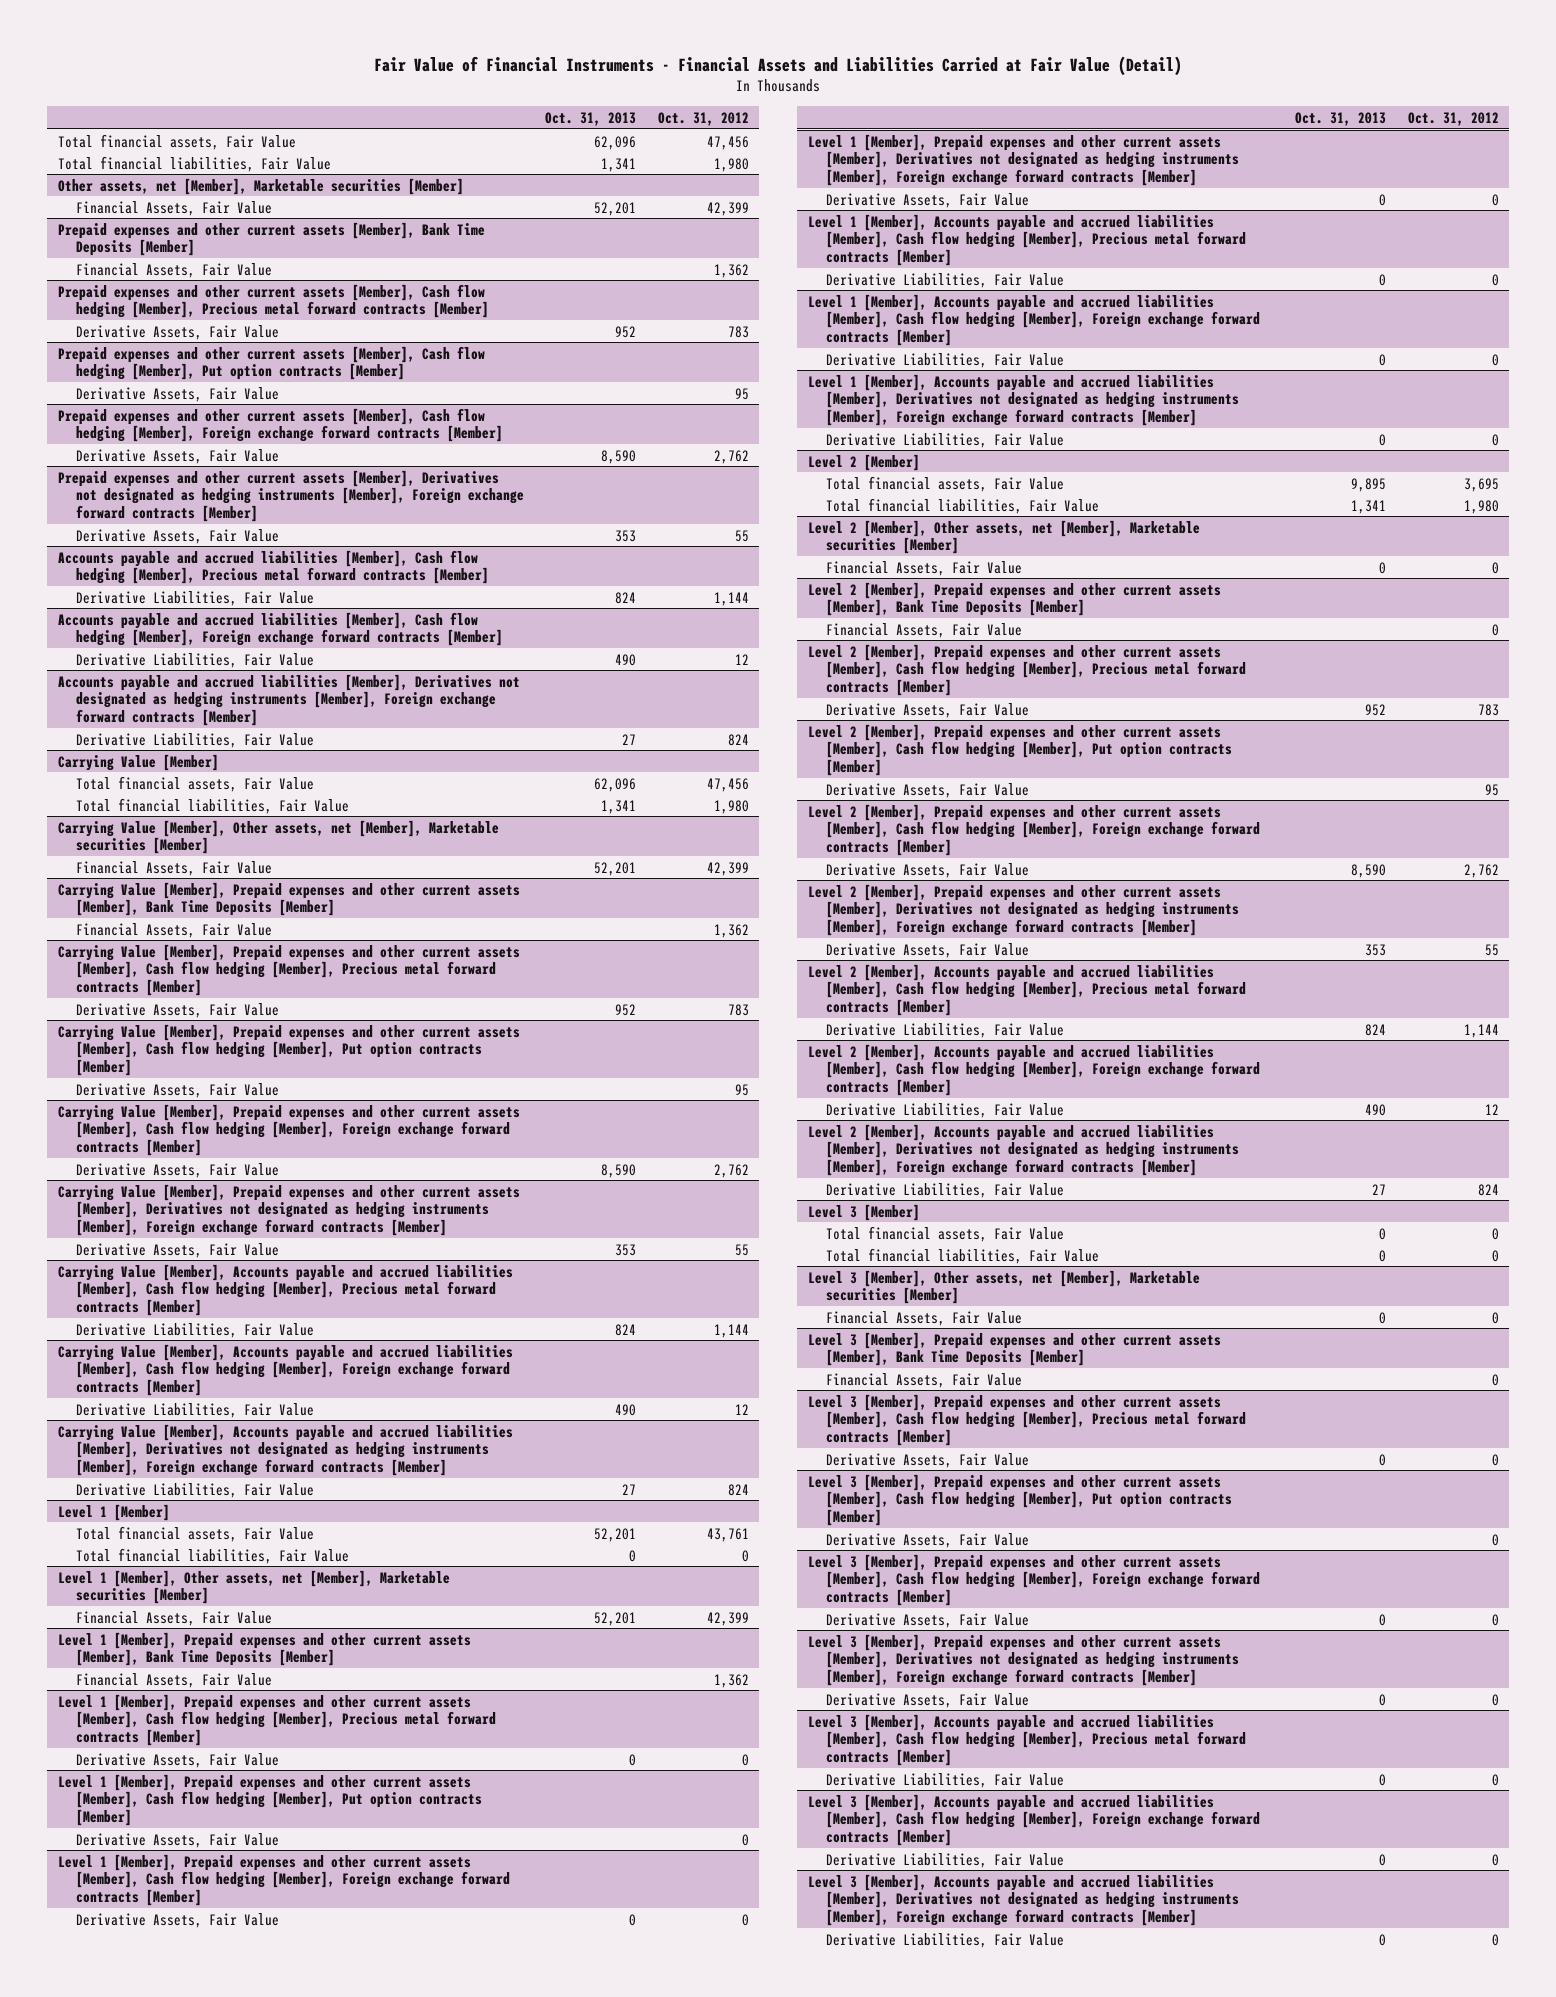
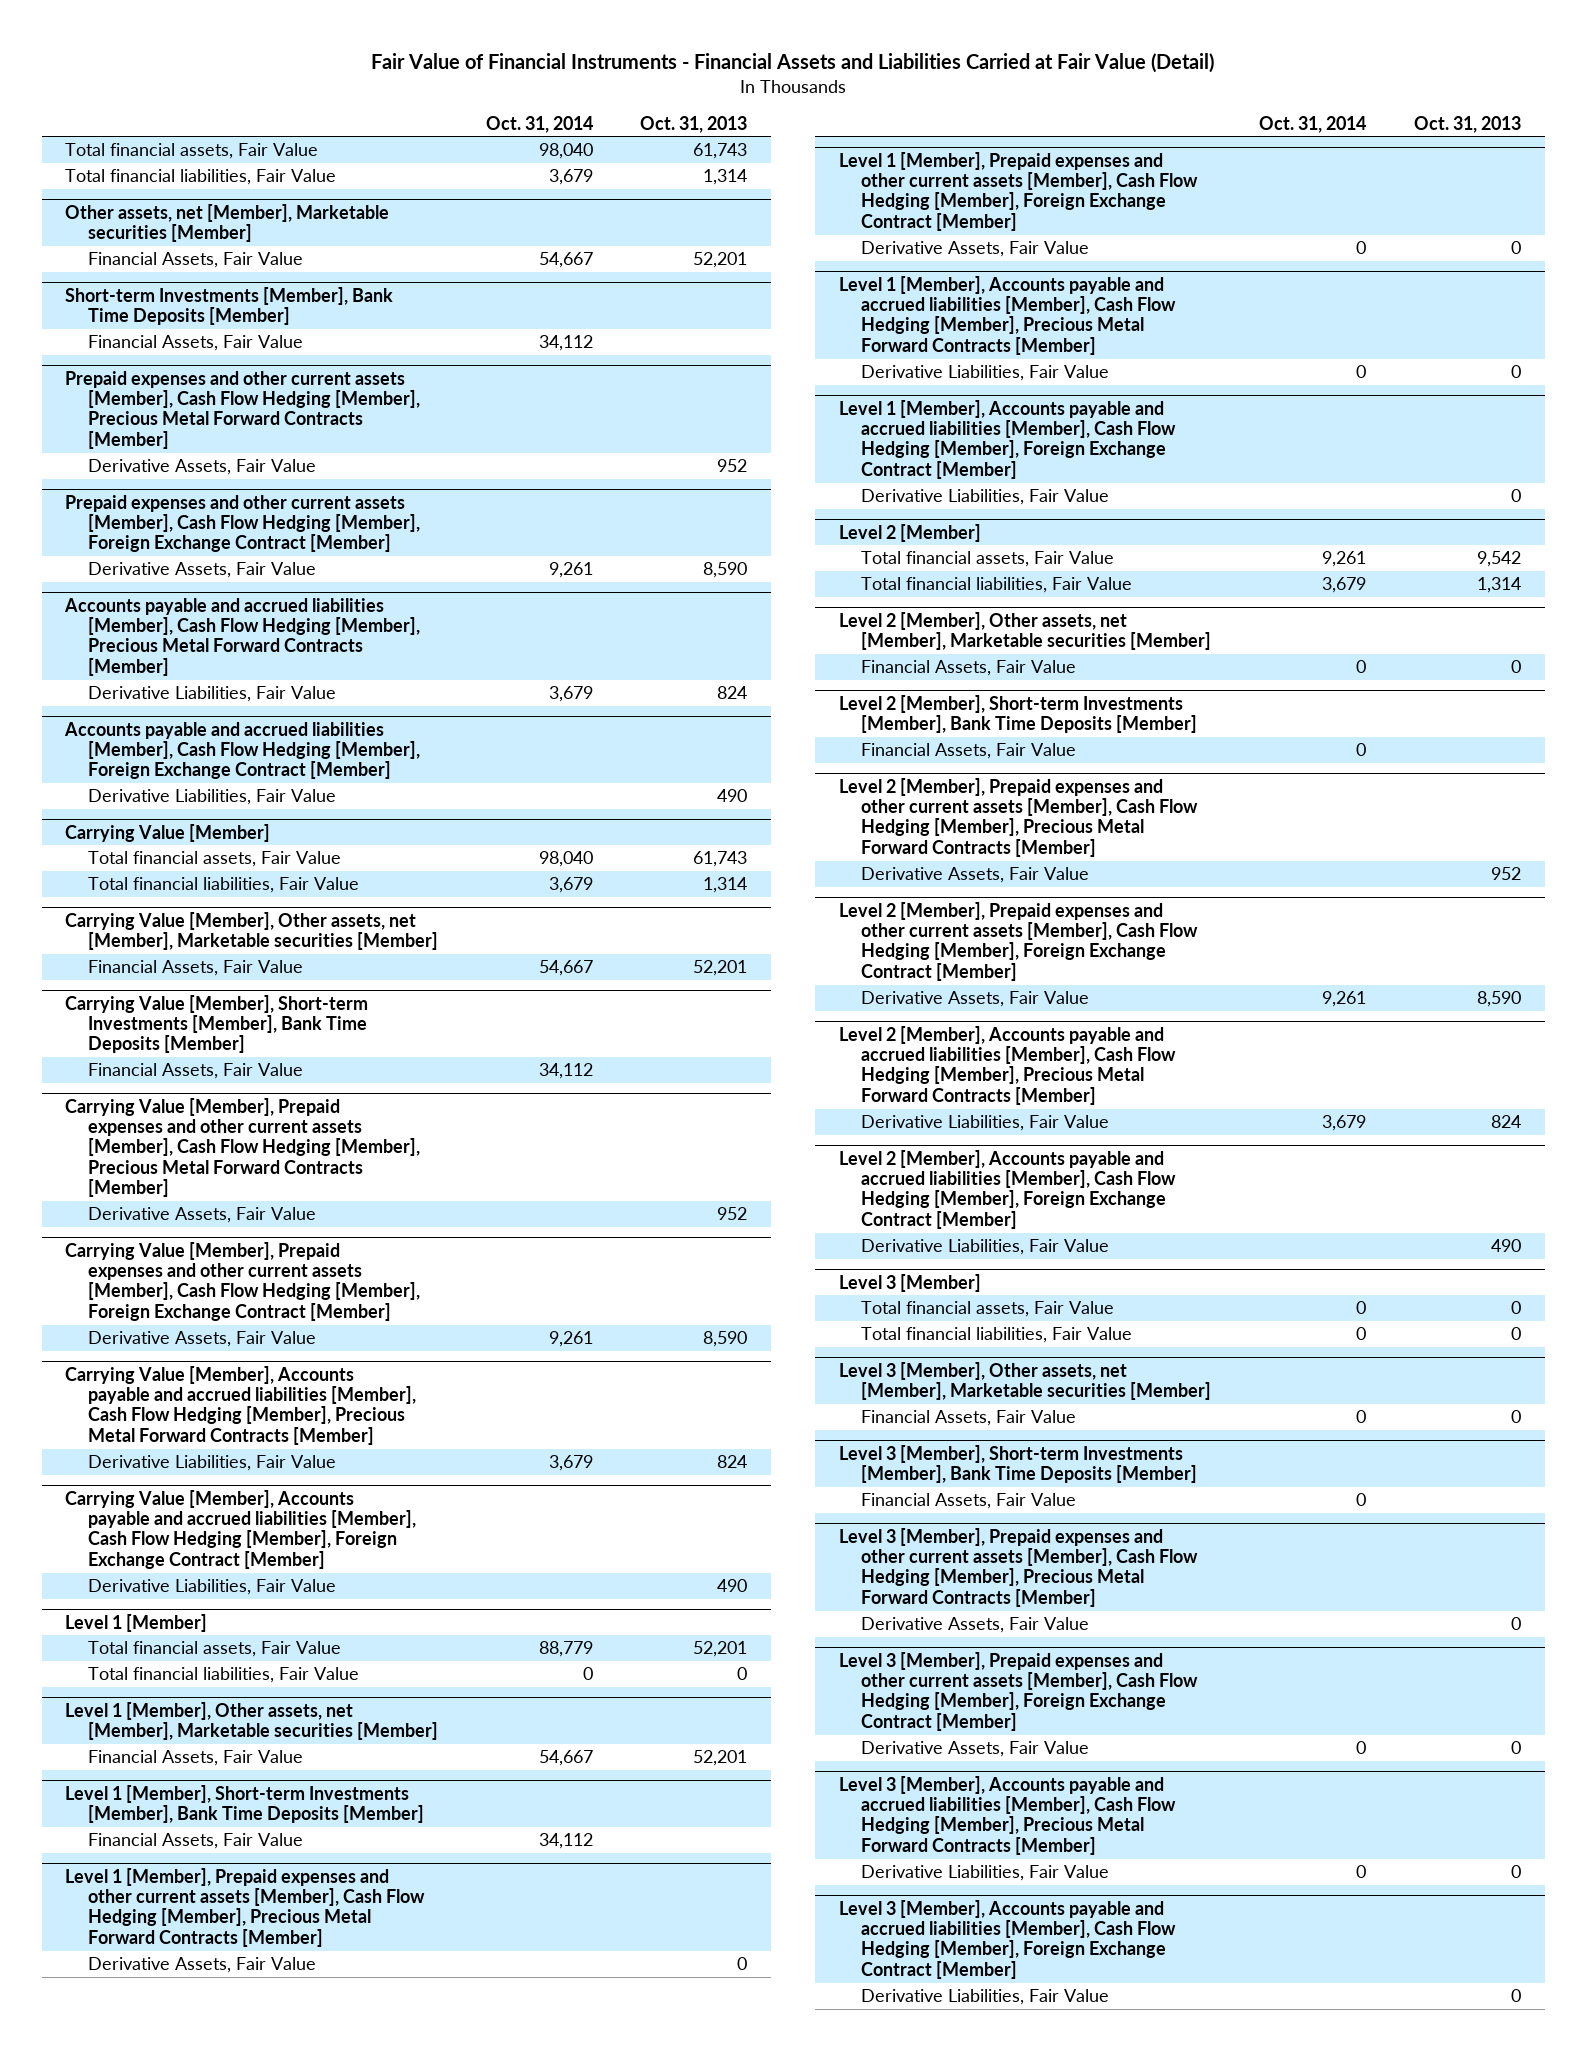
- | Oct. 31, 2013 | Oct. 31, 2012
+ | Oct. 31, 2014 | Oct. 31, 2013
- Total financial assets, Fair Value | 62,096 | 47,456
- Total financial liabilities, Fair Value | 1,341 | 1,980
+ Total financial assets, Fair Value | 98,040 | 61,743
+ Total financial liabilities, Fair Value | 3,679 | 1,314
- Prepaid expenses and other current assets [Member], Bank Time Deposits [Member]
+ Short-term Investments [Member], Bank Time Deposits [Member]
- Prepaid expenses and other current assets [Member], Cash flow hedging [Member], Precious metal forward contracts [Member]
+ Prepaid expenses and other current assets [Member], Cash Flow Hedging [Member], Precious Metal Forward Contracts [Member]
- Prepaid expenses and other current assets [Member], Cash flow hedging [Member], Put option contracts [Member]
- Derivative Assets, Fair Value | | 95
- Prepaid expenses and other current assets [Member], Cash flow hedging [Member], Foreign exchange forward contracts [Member]
+ Prepaid expenses and other current assets [Member], Cash Flow Hedging [Member], Foreign Exchange Contract [Member]
- Prepaid expenses and other current assets [Member], Derivatives not designated as hedging instruments [Member], Foreign exchange forward contracts [Member]
- Derivative Assets, Fair Value | 353 | 55
- Accounts payable and accrued liabilities [Member], Cash flow hedging [Member], Precious metal forward contracts [Member]
+ Accounts payable and accrued liabilities [Member], Cash Flow Hedging [Member], Precious Metal Forward Contracts [Member]
- Accounts payable and accrued liabilities [Member], Cash flow hedging [Member], Foreign exchange forward contracts [Member]
+ Accounts payable and accrued liabilities [Member], Cash Flow Hedging [Member], Foreign Exchange Contract [Member]
- Accounts payable and accrued liabilities [Member], Derivatives not designated as hedging instruments [Member], Foreign exchange forward contracts [Member]
- Derivative Liabilities, Fair Value | 27 | 824
@ Carrying Value [Member]
- Total financial assets, Fair Value | 62,096 | 47,456
- Total financial liabilities, Fair Value | 1,341 | 1,980
+ Total financial assets, Fair Value | 98,040 | 61,743
+ Total financial liabilities, Fair Value | 3,679 | 1,314
- Carrying Value [Member], Prepaid expenses and other current assets [Member], Bank Time Deposits [Member]
+ Carrying Value [Member], Short-term Investments [Member], Bank Time Deposits [Member]
- Carrying Value [Member], Prepaid expenses and other current assets [Member], Cash flow hedging [Member], Precious metal forward contracts [Member]
+ Carrying Value [Member], Prepaid expenses and other current assets [Member], Cash Flow Hedging [Member], Precious Metal Forward Contracts [Member]
- Carrying Value [Member], Prepaid expenses and other current assets [Member], Cash flow hedging [Member], Put option contracts [Member]
- Derivative Assets, Fair Value | | 95
- Carrying Value [Member], Prepaid expenses and other current assets [Member], Cash flow hedging [Member], Foreign exchange forward contracts [Member]
+ Carrying Value [Member], Prepaid expenses and other current assets [Member], Cash Flow Hedging [Member], Foreign Exchange Contract [Member]
- Carrying Value [Member], Prepaid expenses and other current assets [Member], Derivatives not designated as hedging instruments [Member], Foreign exchange forward contracts [Member]
- Derivative Assets, Fair Value | 353 | 55
- Carrying Value [Member], Accounts payable and accrued liabilities [Member], Cash flow hedging [Member], Precious metal forward contracts [Member]
+ Carrying Value [Member], Accounts payable and accrued liabilities [Member], Cash Flow Hedging [Member], Precious Metal Forward Contracts [Member]
- Carrying Value [Member], Accounts payable and accrued liabilities [Member], Cash flow hedging [Member], Foreign exchange forward contracts [Member]
+ Carrying Value [Member], Accounts payable and accrued liabilities [Member], Cash Flow Hedging [Member], Foreign Exchange Contract [Member]
- Carrying Value [Member], Accounts payable and accrued liabilities [Member], Derivatives not designated as hedging instruments [Member], Foreign exchange forward contracts [Member]
- Derivative Liabilities, Fair Value | 27 | 824
- Level 1 [Member], Prepaid expenses and other current assets [Member], Bank Time Deposits [Member]
+ Level 1 [Member], Short-term Investments [Member], Bank Time Deposits [Member]
- Level 1 [Member], Prepaid expenses and other current assets [Member], Cash flow hedging [Member], Precious metal forward contracts [Member]
- Derivative Assets, Fair Value | 0 | 0
- Level 1 [Member], Prepaid expenses and other current assets [Member], Cash flow hedging [Member], Put option contracts [Member]
- Derivative Assets, Fair Value | | 0
- Level 1 [Member], Prepaid expenses and other current assets [Member], Cash flow hedging [Member], Foreign exchange forward contracts [Member]
+ Level 1 [Member], Prepaid expenses and other current assets [Member], Cash Flow Hedging [Member], Precious Metal Forward Contracts [Member]
- Level 1 [Member], Prepaid expenses and other current assets [Member], Derivatives not designated as hedging instruments [Member], Foreign exchange forward contracts [Member]
+ Level 1 [Member], Prepaid expenses and other current assets [Member], Cash Flow Hedging [Member], Foreign Exchange Contract [Member]
- Level 1 [Member], Accounts payable and accrued liabilities [Member], Cash flow hedging [Member], Precious metal forward contracts [Member]
- Derivative Liabilities, Fair Value | 0 | 0
- Level 1 [Member], Accounts payable and accrued liabilities [Member], Cash flow hedging [Member], Foreign exchange forward contracts [Member]
+ Level 1 [Member], Accounts payable and accrued liabilities [Member], Cash Flow Hedging [Member], Precious Metal Forward Contracts [Member]
- Level 1 [Member], Accounts payable and accrued liabilities [Member], Derivatives not designated as hedging instruments [Member], Foreign exchange forward contracts [Member]
+ Level 1 [Member], Accounts payable and accrued liabilities [Member], Cash Flow Hedging [Member], Foreign Exchange Contract [Member]
@ Level 2 [Member]
- Total financial assets, Fair Value | 9,895 | 3,695
- Total financial liabilities, Fair Value | 1,341 | 1,980
+ Total financial assets, Fair Value | 9,261 | 9,542
+ Total financial liabilities, Fair Value | 3,679 | 1,314
- Level 2 [Member], Prepaid expenses and other current assets [Member], Bank Time Deposits [Member]
+ Level 2 [Member], Short-term Investments [Member], Bank Time Deposits [Member]
- Level 2 [Member], Prepaid expenses and other current assets [Member], Cash flow hedging [Member], Precious metal forward contracts [Member]
+ Level 2 [Member], Prepaid expenses and other current assets [Member], Cash Flow Hedging [Member], Precious Metal Forward Contracts [Member]
- Level 2 [Member], Prepaid expenses and other current assets [Member], Cash flow hedging [Member], Put option contracts [Member]
- Derivative Assets, Fair Value | | 95
- Level 2 [Member], Prepaid expenses and other current assets [Member], Cash flow hedging [Member], Foreign exchange forward contracts [Member]
+ Level 2 [Member], Prepaid expenses and other current assets [Member], Cash Flow Hedging [Member], Foreign Exchange Contract [Member]
- Level 2 [Member], Prepaid expenses and other current assets [Member], Derivatives not designated as hedging instruments [Member], Foreign exchange forward contracts [Member]
- Derivative Assets, Fair Value | 353 | 55
- Level 2 [Member], Accounts payable and accrued liabilities [Member], Cash flow hedging [Member], Precious metal forward contracts [Member]
+ Level 2 [Member], Accounts payable and accrued liabilities [Member], Cash Flow Hedging [Member], Precious Metal Forward Contracts [Member]
- Level 2 [Member], Accounts payable and accrued liabilities [Member], Cash flow hedging [Member], Foreign exchange forward contracts [Member]
+ Level 2 [Member], Accounts payable and accrued liabilities [Member], Cash Flow Hedging [Member], Foreign Exchange Contract [Member]
- Level 2 [Member], Accounts payable and accrued liabilities [Member], Derivatives not designated as hedging instruments [Member], Foreign exchange forward contracts [Member]
- Derivative Liabilities, Fair Value | 27 | 824
- Level 3 [Member], Prepaid expenses and other current assets [Member], Bank Time Deposits [Member]
+ Level 3 [Member], Short-term Investments [Member], Bank Time Deposits [Member]
- Level 3 [Member], Prepaid expenses and other current assets [Member], Cash flow hedging [Member], Precious metal forward contracts [Member]
- Derivative Assets, Fair Value | 0 | 0
- Level 3 [Member], Prepaid expenses and other current assets [Member], Cash flow hedging [Member], Put option contracts [Member]
- Derivative Assets, Fair Value | | 0
- Level 3 [Member], Prepaid expenses and other current assets [Member], Cash flow hedging [Member], Foreign exchange forward contracts [Member]
+ Level 3 [Member], Prepaid expenses and other current assets [Member], Cash Flow Hedging [Member], Precious Metal Forward Contracts [Member]
- Level 3 [Member], Prepaid expenses and other current assets [Member], Derivatives not designated as hedging instruments [Member], Foreign exchange forward contracts [Member]
+ Level 3 [Member], Prepaid expenses and other current assets [Member], Cash Flow Hedging [Member], Foreign Exchange Contract [Member]
- Level 3 [Member], Accounts payable and accrued liabilities [Member], Cash flow hedging [Member], Precious metal forward contracts [Member]
- Derivative Liabilities, Fair Value | 0 | 0
- Level 3 [Member], Accounts payable and accrued liabilities [Member], Cash flow hedging [Member], Foreign exchange forward contracts [Member]
+ Level 3 [Member], Accounts payable and accrued liabilities [Member], Cash Flow Hedging [Member], Precious Metal Forward Contracts [Member]
- Level 3 [Member], Accounts payable and accrued liabilities [Member], Derivatives not designated as hedging instruments [Member], Foreign exchange forward contracts [Member]
+ Level 3 [Member], Accounts payable and accrued liabilities [Member], Cash Flow Hedging [Member], Foreign Exchange Contract [Member]

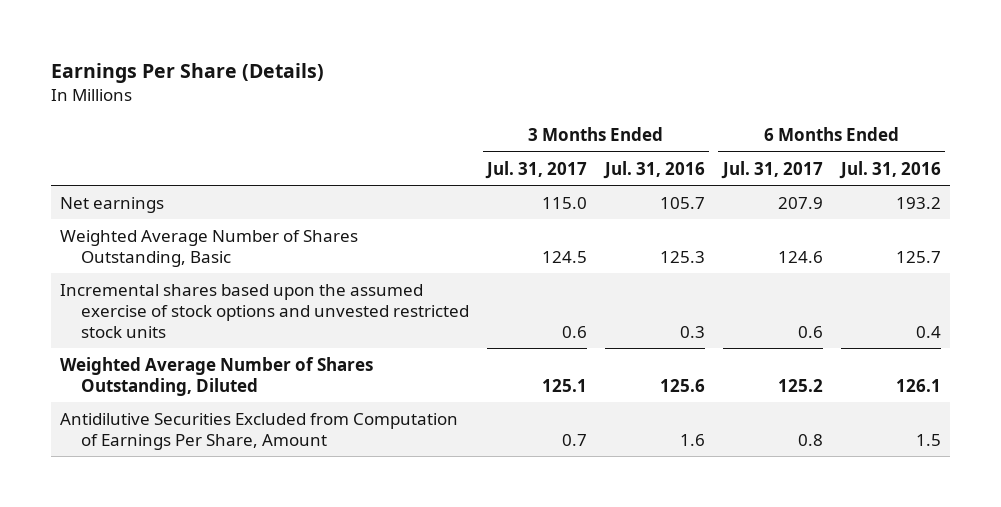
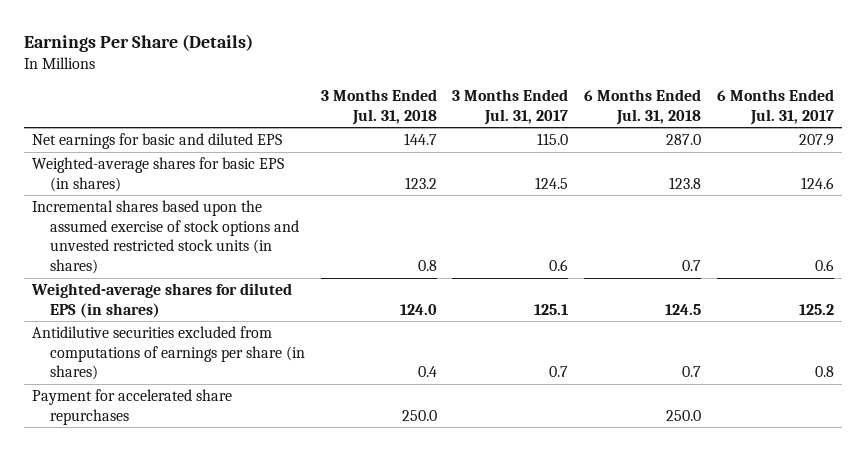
- | 3 Months Ended Jul. 31, 2017 | 3 Months Ended Jul. 31, 2016 | 6 Months Ended Jul. 31, 2017 | 6 Months Ended Jul. 31, 2016
+ | 3 Months Ended Jul. 31, 2018 | 3 Months Ended Jul. 31, 2017 | 6 Months Ended Jul. 31, 2018 | 6 Months Ended Jul. 31, 2017
- Net earnings | 115.0 | 105.7 | 207.9 | 193.2
- Weighted Average Number of Shares Outstanding, Basic | 124.5 | 125.3 | 124.6 | 125.7
- Incremental shares based upon the assumed exercise of stock options and unvested restricted stock units | 0.6 | 0.3 | 0.6 | 0.4
- Weighted Average Number of Shares Outstanding, Diluted | 125.1 | 125.6 | 125.2 | 126.1
- Antidilutive Securities Excluded from Computation of Earnings Per Share, Amount | 0.7 | 1.6 | 0.8 | 1.5
+ Net earnings for basic and diluted EPS | 144.7 | 115.0 | 287.0 | 207.9
+ Weighted-average shares for basic EPS (in shares) | 123.2 | 124.5 | 123.8 | 124.6
+ Incremental shares based upon the assumed exercise of stock options and unvested restricted stock units (in shares) | 0.8 | 0.6 | 0.7 | 0.6
+ Weighted-average shares for diluted EPS (in shares) | 124.0 | 125.1 | 124.5 | 125.2
+ Antidilutive securities excluded from computations of earnings per share (in shares) | 0.4 | 0.7 | 0.7 | 0.8
+ Payment for accelerated share repurchases | 250.0 | | 250.0 |

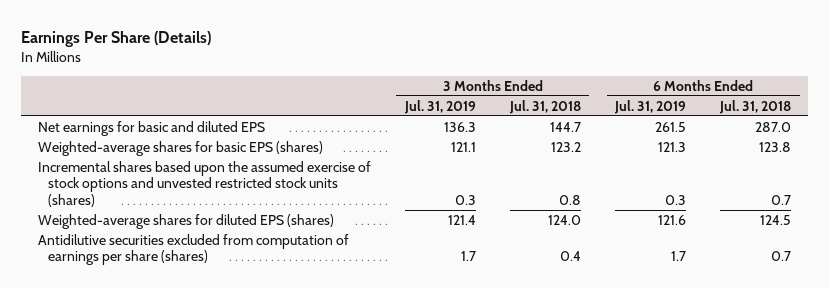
- | 3 Months Ended Jul. 31, 2018 | 3 Months Ended Jul. 31, 2017 | 6 Months Ended Jul. 31, 2018 | 6 Months Ended Jul. 31, 2017
+ | 3 Months Ended Jul. 31, 2019 | 3 Months Ended Jul. 31, 2018 | 6 Months Ended Jul. 31, 2019 | 6 Months Ended Jul. 31, 2018
- Weighted-average shares for basic EPS (in shares) | 123.2 | 124.5 | 123.8 | 124.6
- Incremental shares based upon the assumed exercise of stock options and unvested restricted stock units (in shares) | 0.8 | 0.6 | 0.7 | 0.6
- Weighted-average shares for diluted EPS (in shares) | 124.0 | 125.1 | 124.5 | 125.2
- Antidilutive securities excluded from computations of earnings per share (in shares) | 0.4 | 0.7 | 0.7 | 0.8
- Payment for accelerated share repurchases | 250.0 | | 250.0 |
+ Weighted-average shares for basic EPS (shares) | 121.1 | 123.2 | 121.3 | 123.8
+ Incremental shares based upon the assumed exercise of stock options and unvested restricted stock units (shares) | 0.3 | 0.8 | 0.3 | 0.7
+ Weighted-average shares for diluted EPS (shares) | 121.4 | 124.0 | 121.6 | 124.5
+ Antidilutive securities excluded from computation of earnings per share (shares) | 1.7 | 0.4 | 1.7 | 0.7

